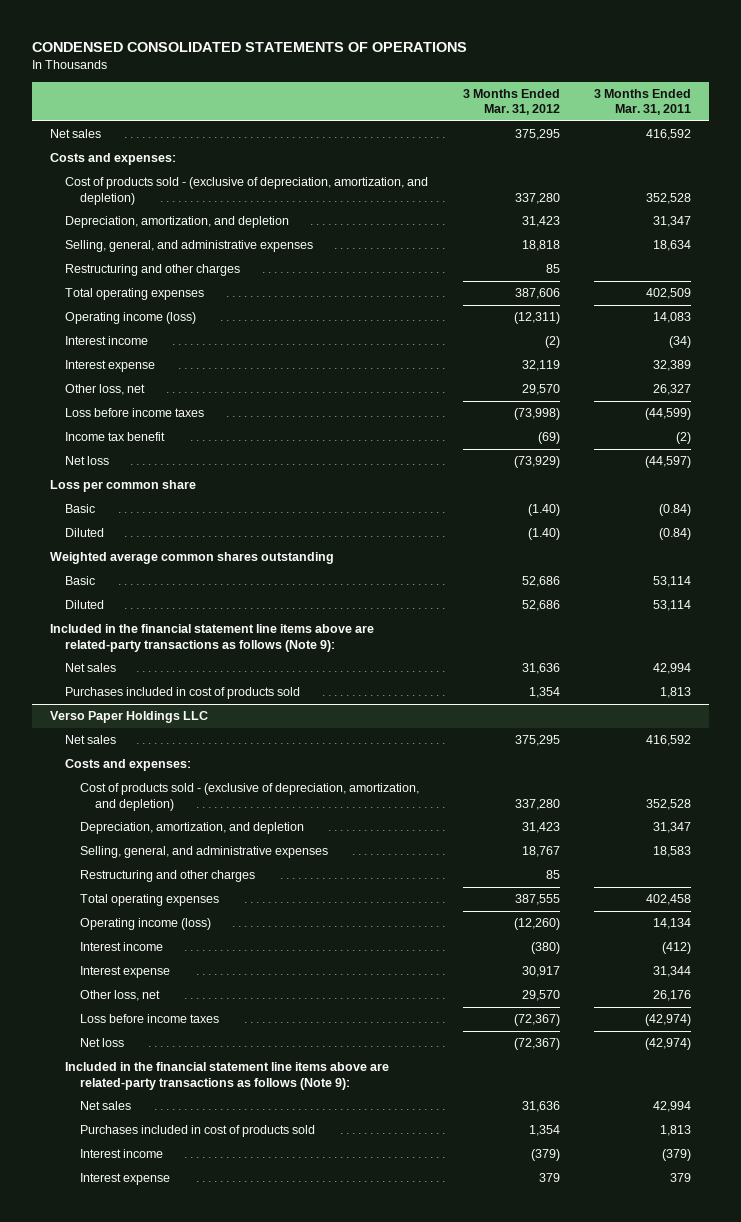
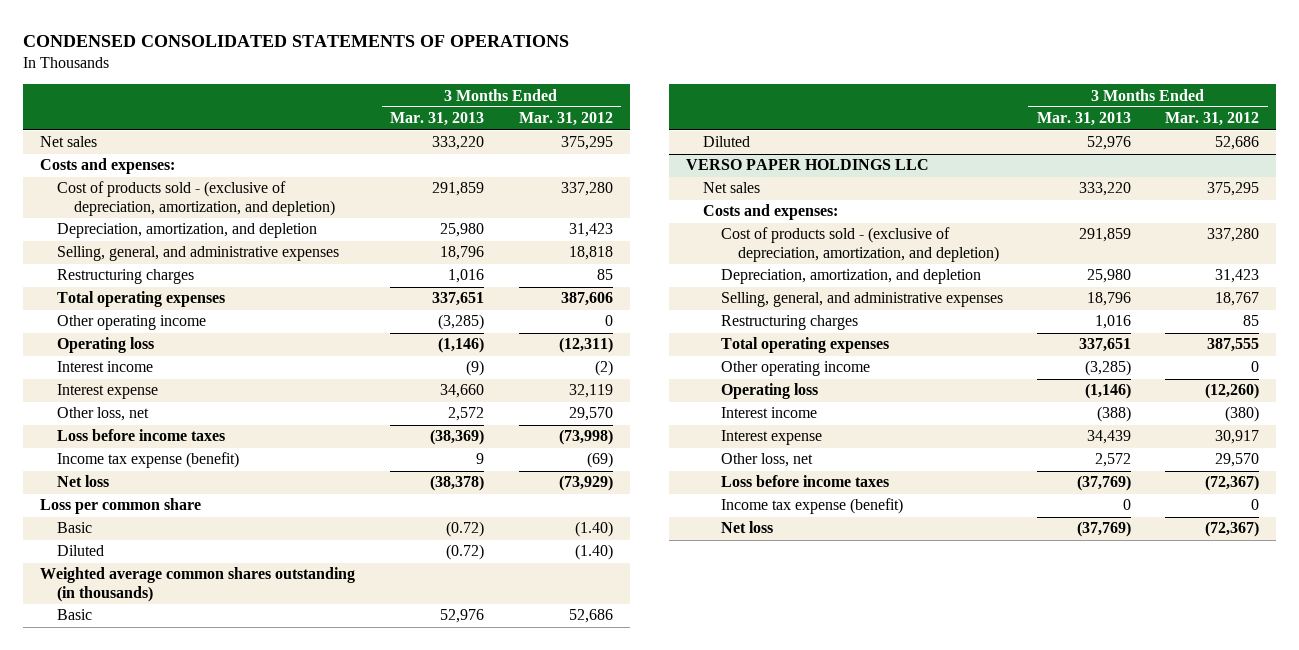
- | 3 Months Ended Mar. 31, 2012 | 3 Months Ended Mar. 31, 2011
+ | 3 Months Ended Mar. 31, 2013 | 3 Months Ended Mar. 31, 2012
- Restructuring and other charges | 85 |
+ Restructuring charges | 1,016 | 85
- Operating income (loss) | (12,311) | 14,083
+ Other operating income | (3,285) | 0
+ Operating loss | (1,146) | (12,311)
- Income tax benefit | (69) | (2)
+ Income tax expense (benefit) | 9 | (69)
- Weighted average common shares outstanding
+ Weighted average common shares outstanding (in thousands)
- Included in the financial statement line items above are related-party transactions as follows (Note 9):
- Net sales | 31,636 | 42,994
- Purchases included in cost of products sold | 1,354 | 1,813
- Verso Paper Holdings LLC
+ VERSO PAPER HOLDINGS LLC
- Restructuring and other charges | 85 |
+ Restructuring charges | 1,016 | 85
- Operating income (loss) | (12,260) | 14,134
+ Other operating income | (3,285) | 0
+ Operating loss | (1,146) | (12,260)
+ Income tax expense (benefit) | 0 | 0
- Included in the financial statement line items above are related-party transactions as follows (Note 9):
- Net sales | 31,636 | 42,994
- Purchases included in cost of products sold | 1,354 | 1,813
- Interest income | (379) | (379)
- Interest expense | 379 | 379

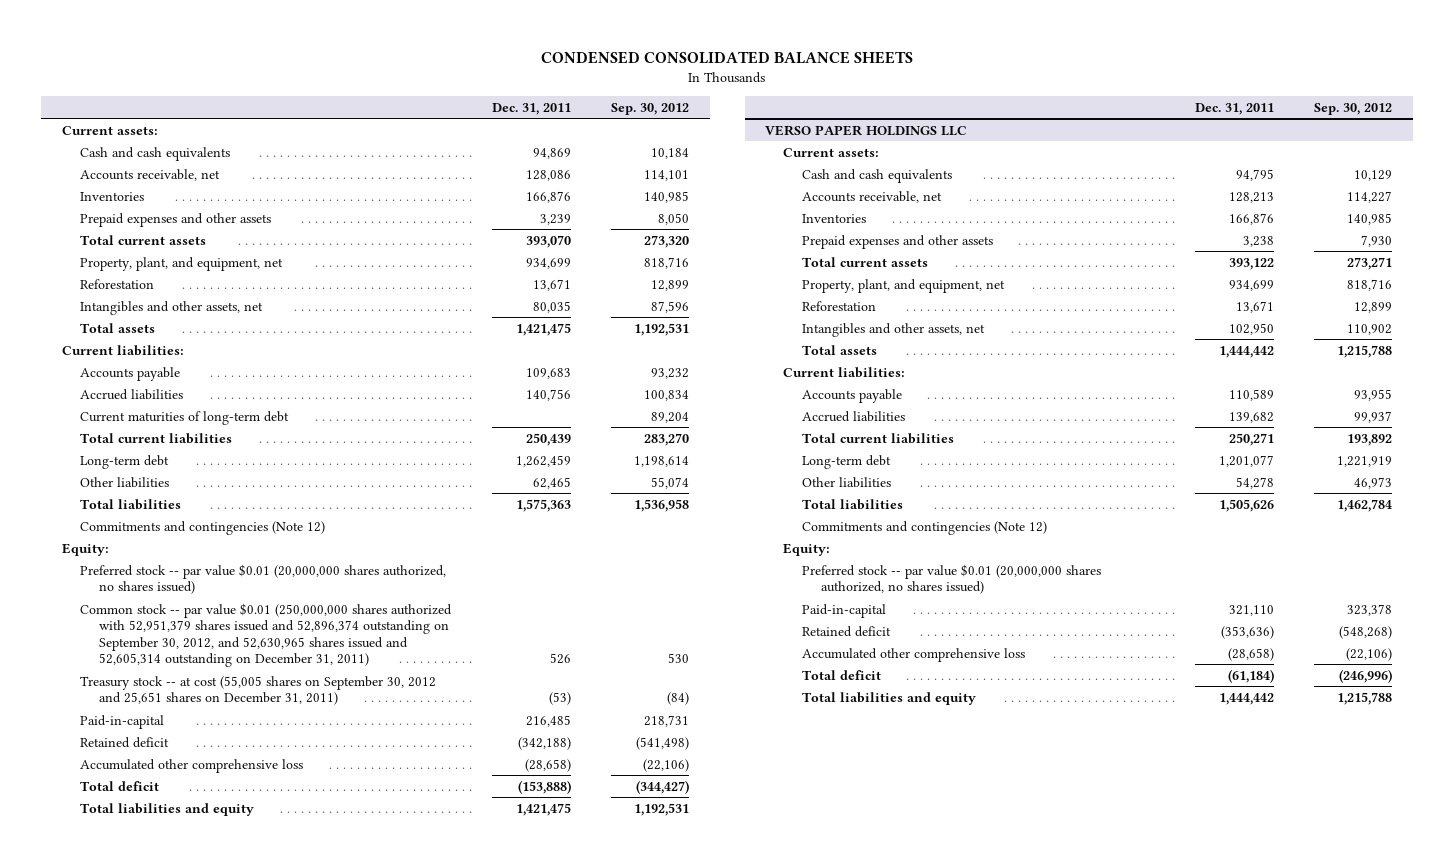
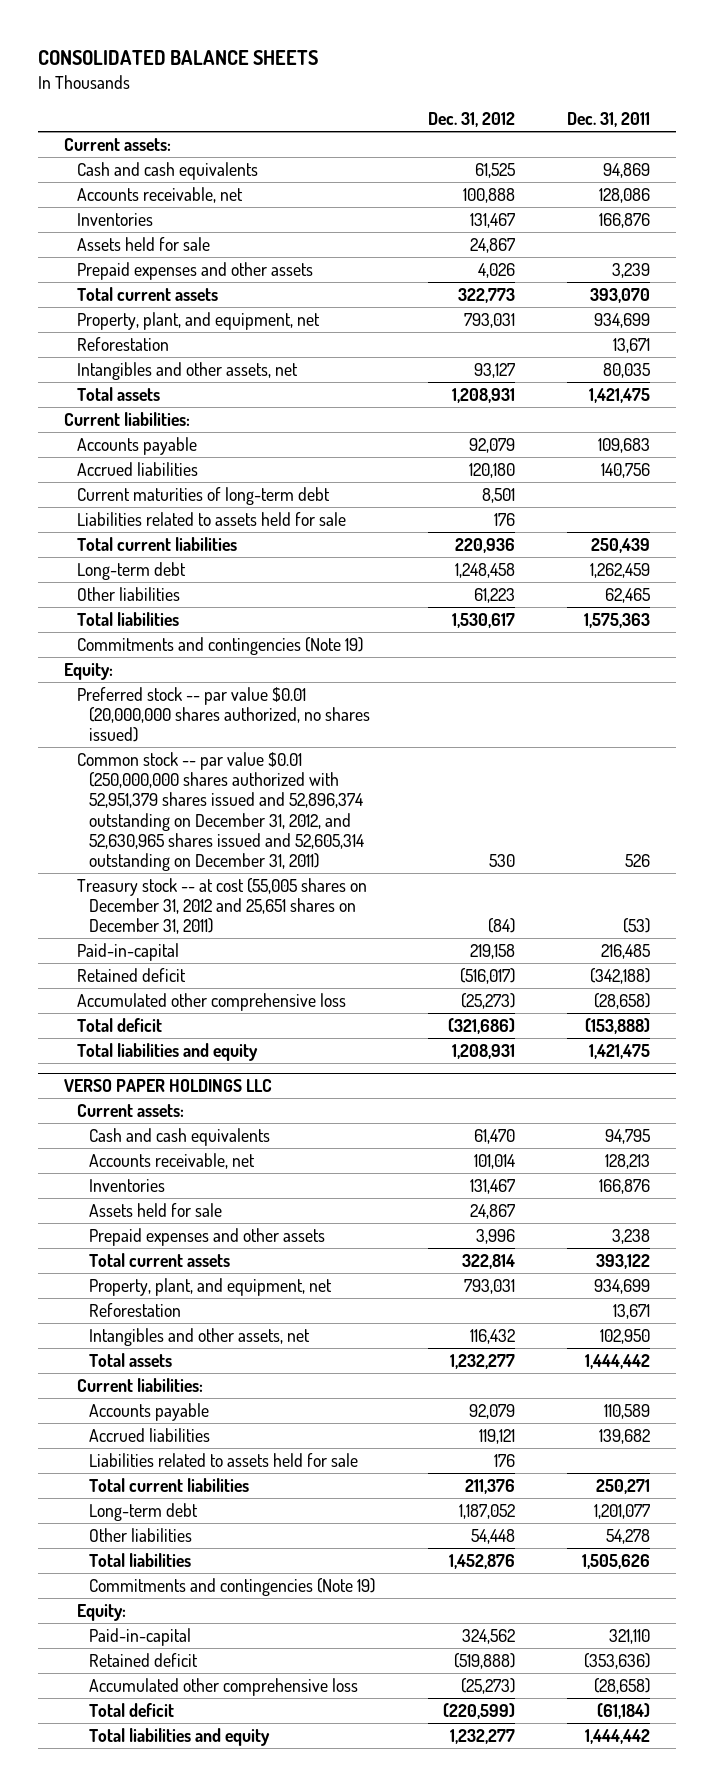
- CONDENSED CONSOLIDATED BALANCE SHEETS
+ CONSOLIDATED BALANCE SHEETS
- | Dec. 31, 2011 | Sep. 30, 2012
+ | Dec. 31, 2012 | Dec. 31, 2011
+ Assets held for sale | 24,867 |
+ Liabilities related to assets held for sale | 176 |
- Commitments and contingencies (Note 12)
+ Commitments and contingencies (Note 19)
- Common stock -- par value $0.01 (250,000,000 shares authorized with 52,951,379 shares issued and 52,896,374 outstanding on September 30, 2012, and 52,630,965 shares issued and 52,605,314 outstanding on December 31, 2011) | 526 | 530
- Treasury stock -- at cost (55,005 shares on September 30, 2012 and 25,651 shares on December 31, 2011) | (53) | (84)
+ Common stock -- par value $0.01 (250,000,000 shares authorized with 52,951,379 shares issued and 52,896,374 outstanding on December 31, 2012, and 52,630,965 shares issued and 52,605,314 outstanding on December 31, 2011) | 530 | 526
+ Treasury stock -- at cost (55,005 shares on December 31, 2012 and 25,651 shares on December 31, 2011) | (84) | (53)
@ VERSO PAPER HOLDINGS LLC
+ Assets held for sale | 24,867 |
+ Liabilities related to assets held for sale | 176 |
- Commitments and contingencies (Note 12)
+ Commitments and contingencies (Note 19)
- Preferred stock -- par value $0.01 (20,000,000 shares authorized, no shares issued)

